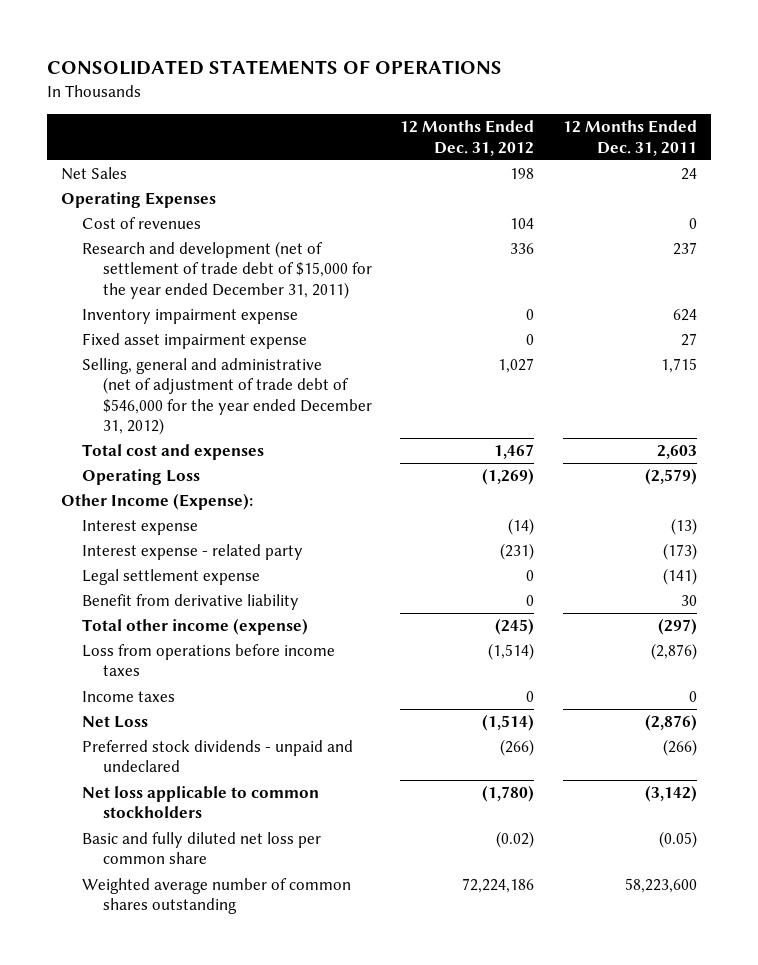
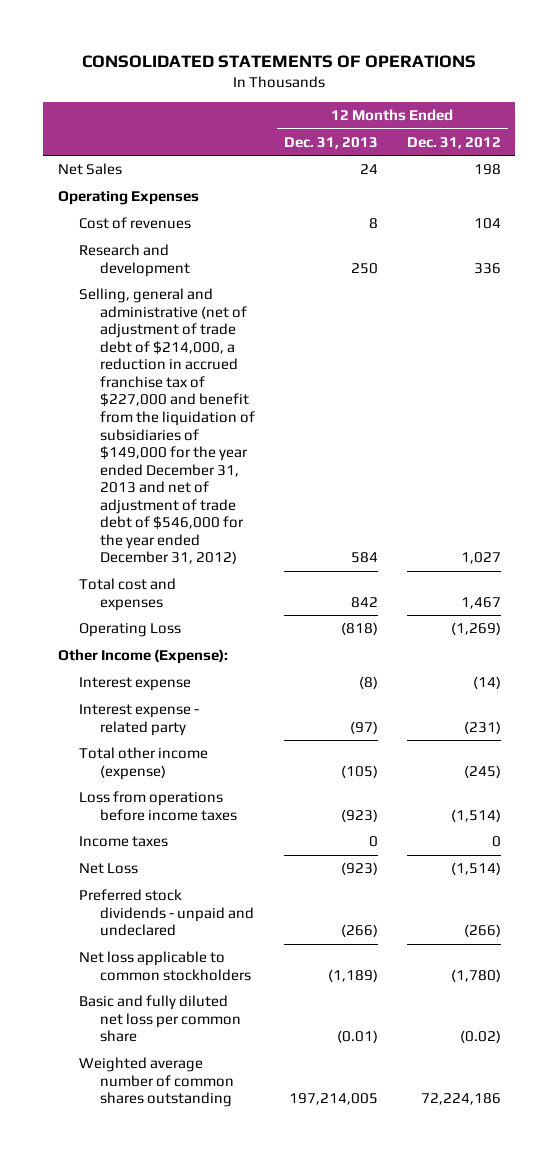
- | 12 Months Ended Dec. 31, 2012 | 12 Months Ended Dec. 31, 2011
+ | 12 Months Ended Dec. 31, 2013 | 12 Months Ended Dec. 31, 2012
- Research and development (net of settlement of trade debt of $15,000 for the year ended December 31, 2011) | 336 | 237
- Inventory impairment expense | 0 | 624
- Fixed asset impairment expense | 0 | 27
- Selling, general and administrative (net of adjustment of trade debt of $546,000 for the year ended December 31, 2012) | 1,027 | 1,715
+ Research and development | 250 | 336
+ Selling, general and administrative (net of adjustment of trade debt of $214,000, a reduction in accrued franchise tax of $227,000 and benefit from the liquidation of subsidiaries of $149,000 for the year ended December 31, 2013 and net of adjustment of trade debt of $546,000 for the year ended December 31, 2012) | 584 | 1,027
- Legal settlement expense | 0 | (141)
- Benefit from derivative liability | 0 | 30

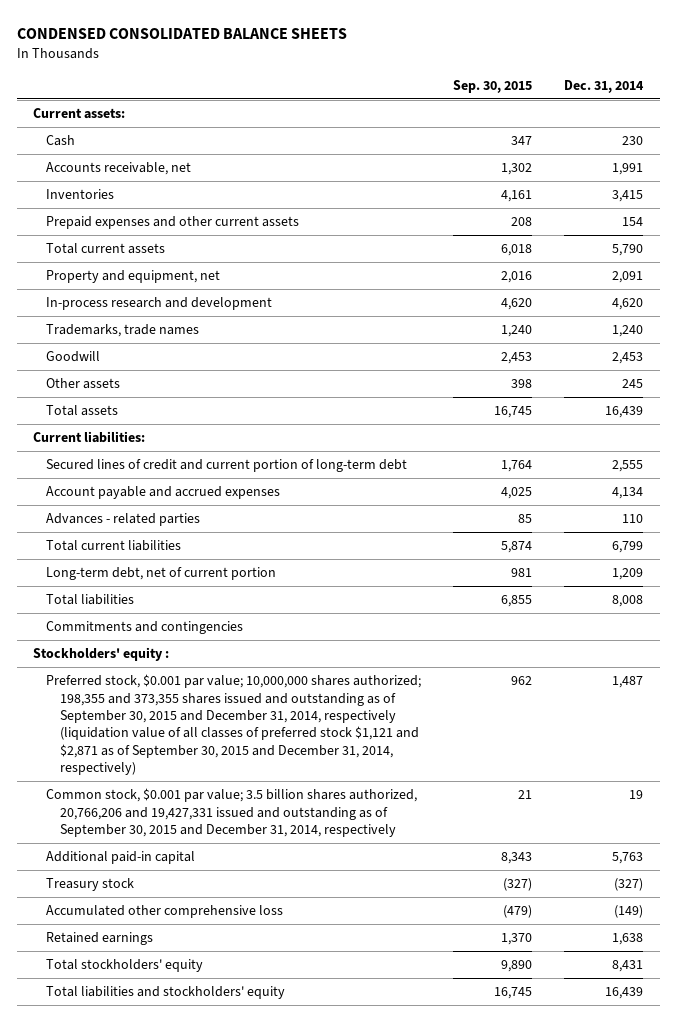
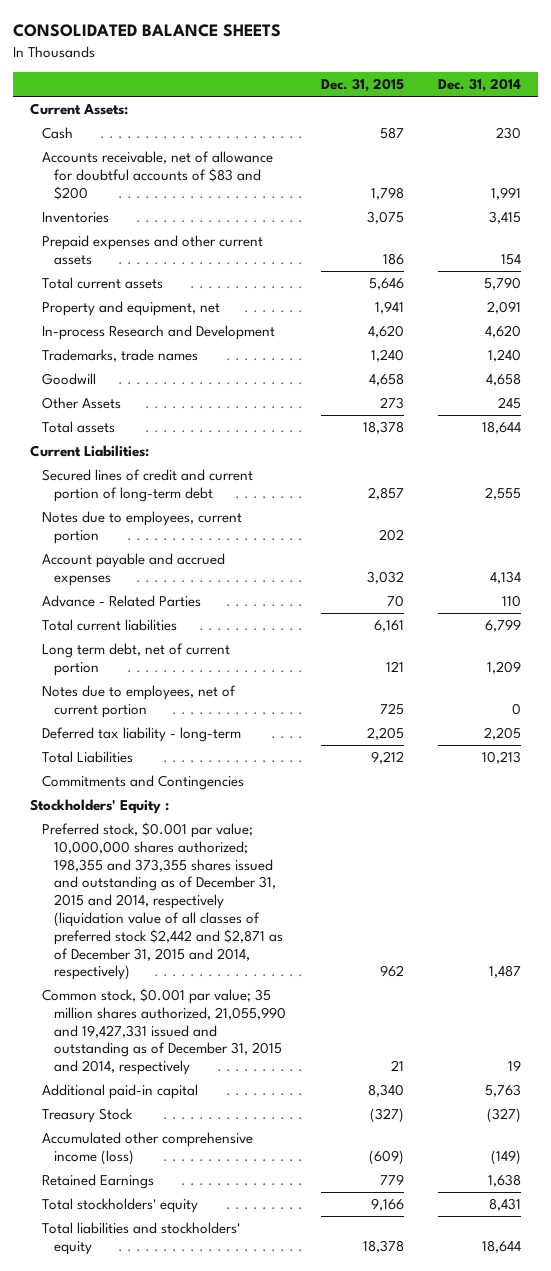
- CONDENSED CONSOLIDATED BALANCE SHEETS
+ CONSOLIDATED BALANCE SHEETS
- | Sep. 30, 2015 | Dec. 31, 2014
+ | Dec. 31, 2015 | Dec. 31, 2014
- Current assets:
+ Current Assets:
- Accounts receivable, net | 1,302 | 1,991
+ Accounts receivable, net of allowance for doubtful accounts of $83 and $200 | 1,798 | 1,991
- In-process research and development | 4,620 | 4,620
+ In-process Research and Development | 4,620 | 4,620
- Goodwill | 2,453 | 2,453
- Other assets | 398 | 245
- Total assets | 16,745 | 16,439
- Current liabilities:
+ Goodwill | 4,658 | 4,658
+ Other Assets | 273 | 245
+ Total assets | 18,378 | 18,644
+ Current Liabilities:
+ Notes due to employees, current portion | 202 |
- Advances - related parties | 85 | 110
+ Advance - Related Parties | 70 | 110
- Long-term debt, net of current portion | 981 | 1,209
- Total liabilities | 6,855 | 8,008
- Commitments and contingencies
- Stockholders' equity :
- Preferred stock, $0.001 par value; 10,000,000 shares authorized; 198,355 and 373,355 shares issued and outstanding as of September 30, 2015 and December 31, 2014, respectively (liquidation value of all classes of preferred stock $1,121 and $2,871 as of September 30, 2015 and December 31, 2014, respectively) | 962 | 1,487
- Common stock, $0.001 par value; 3.5 billion shares authorized, 20,766,206 and 19,427,331 issued and outstanding as of September 30, 2015 and December 31, 2014, respectively | 21 | 19
+ Long term debt, net of current portion | 121 | 1,209
+ Notes due to employees, net of current portion | 725 | 0
+ Deferred tax liability - long-term | 2,205 | 2,205
+ Total Liabilities | 9,212 | 10,213
+ Commitments and Contingencies
+ Stockholders' Equity :
+ Preferred stock, $0.001 par value; 10,000,000 shares authorized; 198,355 and 373,355 shares issued and outstanding as of December 31, 2015 and 2014, respectively (liquidation value of all classes of preferred stock $2,442 and $2,871 as of December 31, 2015 and 2014, respectively) | 962 | 1,487
+ Common stock, $0.001 par value; 35 million shares authorized, 21,055,990 and 19,427,331 issued and outstanding as of December 31, 2015 and 2014, respectively | 21 | 19
- Treasury stock | (327) | (327)
- Accumulated other comprehensive loss | (479) | (149)
- Retained earnings | 1,370 | 1,638
+ Treasury Stock | (327) | (327)
+ Accumulated other comprehensive income (loss) | (609) | (149)
+ Retained Earnings | 779 | 1,638
- Total liabilities and stockholders' equity | 16,745 | 16,439
+ Total liabilities and stockholders' equity | 18,378 | 18,644

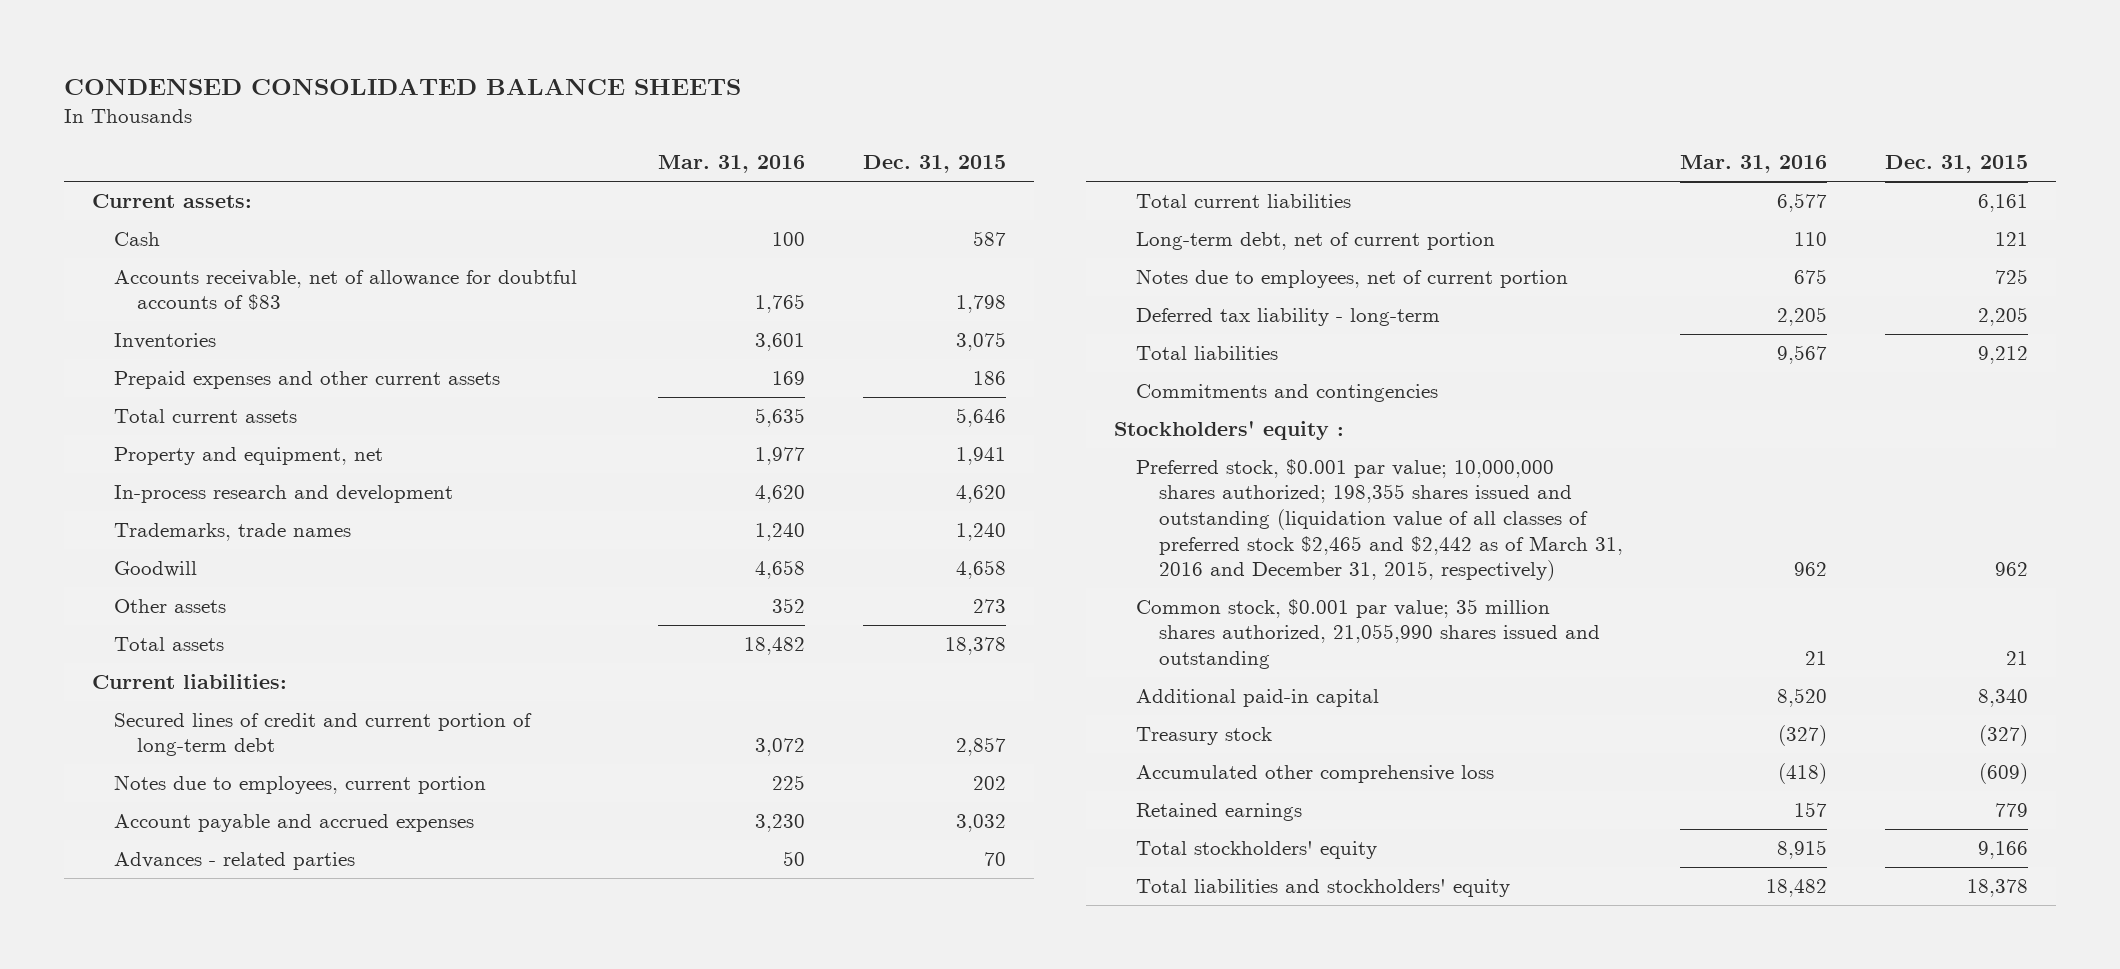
- CONSOLIDATED BALANCE SHEETS
+ CONDENSED CONSOLIDATED BALANCE SHEETS
- | Dec. 31, 2015 | Dec. 31, 2014
+ | Mar. 31, 2016 | Dec. 31, 2015
- Current Assets:
+ Current assets:
- Accounts receivable, net of allowance for doubtful accounts of $83 and $200 | 1,798 | 1,991
+ Accounts receivable, net of allowance for doubtful accounts of $83 | 1,765 | 1,798
- In-process Research and Development | 4,620 | 4,620
+ In-process research and development | 4,620 | 4,620
- Other Assets | 273 | 245
+ Other assets | 352 | 273
- Current Liabilities:
+ Current liabilities:
- Advance - Related Parties | 70 | 110
+ Advances - related parties | 50 | 70
- Long term debt, net of current portion | 121 | 1,209
+ Long-term debt, net of current portion | 110 | 121
- Total Liabilities | 9,212 | 10,213
- Commitments and Contingencies
- Stockholders' Equity :
- Preferred stock, $0.001 par value; 10,000,000 shares authorized; 198,355 and 373,355 shares issued and outstanding as of December 31, 2015 and 2014, respectively (liquidation value of all classes of preferred stock $2,442 and $2,871 as of December 31, 2015 and 2014, respectively) | 962 | 1,487
- Common stock, $0.001 par value; 35 million shares authorized, 21,055,990 and 19,427,331 issued and outstanding as of December 31, 2015 and 2014, respectively | 21 | 19
+ Total liabilities | 9,567 | 9,212
+ Commitments and contingencies
+ Stockholders' equity :
+ Preferred stock, $0.001 par value; 10,000,000 shares authorized; 198,355 shares issued and outstanding (liquidation value of all classes of preferred stock $2,465 and $2,442 as of March 31, 2016 and December 31, 2015, respectively) | 962 | 962
+ Common stock, $0.001 par value; 35 million shares authorized, 21,055,990 shares issued and outstanding | 21 | 21
- Treasury Stock | (327) | (327)
- Accumulated other comprehensive income (loss) | (609) | (149)
- Retained Earnings | 779 | 1,638
+ Treasury stock | (327) | (327)
+ Accumulated other comprehensive loss | (418) | (609)
+ Retained earnings | 157 | 779

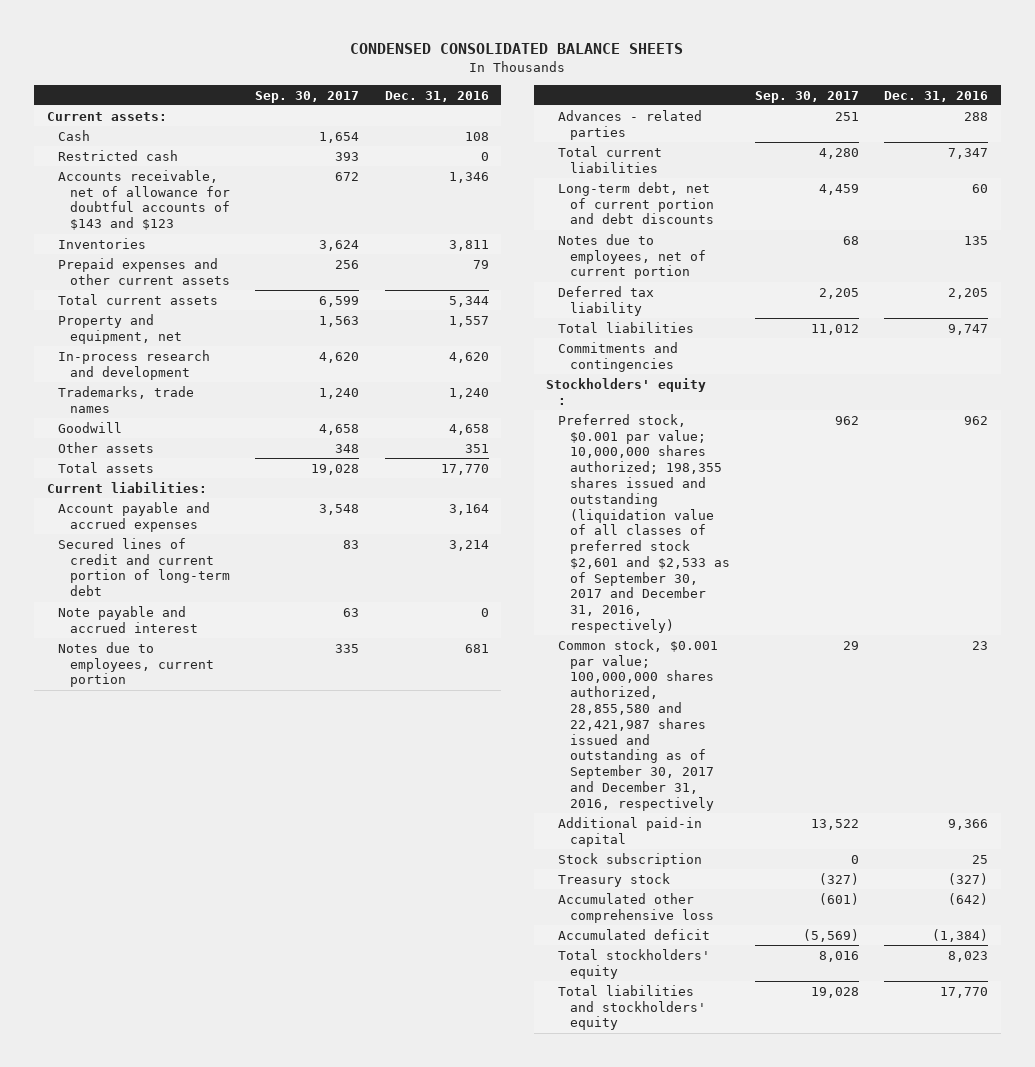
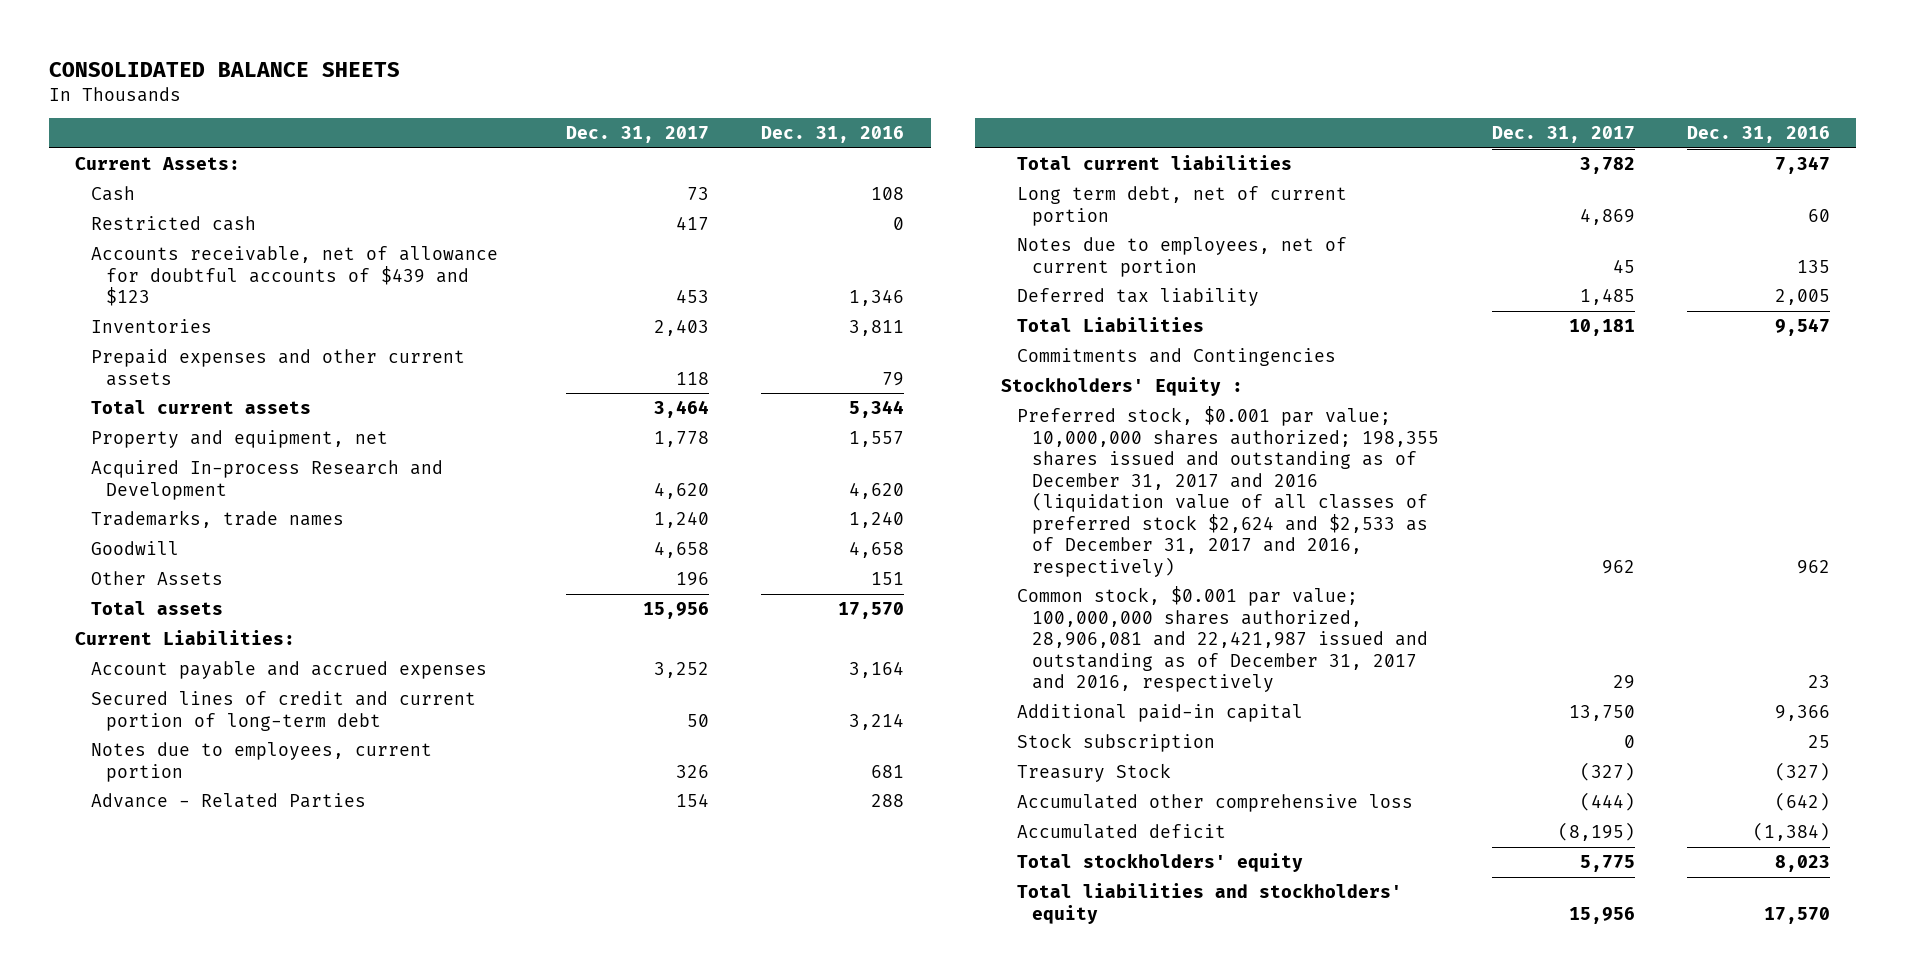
- CONDENSED CONSOLIDATED BALANCE SHEETS
+ CONSOLIDATED BALANCE SHEETS
- | Sep. 30, 2017 | Dec. 31, 2016
+ | Dec. 31, 2017 | Dec. 31, 2016
- Current assets:
+ Current Assets:
- Accounts receivable, net of allowance for doubtful accounts of $143 and $123 | 672 | 1,346
+ Accounts receivable, net of allowance for doubtful accounts of $439 and $123 | 453 | 1,346
- In-process research and development | 4,620 | 4,620
+ Acquired In-process Research and Development | 4,620 | 4,620
- Other assets | 348 | 351
- Total assets | 19,028 | 17,770
- Current liabilities:
+ Other Assets | 196 | 151
+ Total assets | 15,956 | 17,570
+ Current Liabilities:
- Note payable and accrued interest | 63 | 0
- Advances - related parties | 251 | 288
+ Advance - Related Parties | 154 | 288
- Long-term debt, net of current portion and debt discounts | 4,459 | 60
+ Long term debt, net of current portion | 4,869 | 60
- Deferred tax liability | 2,205 | 2,205
- Total liabilities | 11,012 | 9,747
- Commitments and contingencies
- Stockholders' equity :
- Preferred stock, $0.001 par value; 10,000,000 shares authorized; 198,355 shares issued and outstanding (liquidation value of all classes of preferred stock $2,601 and $2,533 as of September 30, 2017 and December 31, 2016, respectively) | 962 | 962
- Common stock, $0.001 par value; 100,000,000 shares authorized, 28,855,580 and 22,421,987 shares issued and outstanding as of September 30, 2017 and December 31, 2016, respectively | 29 | 23
+ Deferred tax liability | 1,485 | 2,005
+ Total Liabilities | 10,181 | 9,547
+ Commitments and Contingencies
+ Stockholders' Equity :
+ Preferred stock, $0.001 par value; 10,000,000 shares authorized; 198,355 shares issued and outstanding as of December 31, 2017 and 2016 (liquidation value of all classes of preferred stock $2,624 and $2,533 as of December 31, 2017 and 2016, respectively) | 962 | 962
+ Common stock, $0.001 par value; 100,000,000 shares authorized, 28,906,081 and 22,421,987 issued and outstanding as of December 31, 2017 and 2016, respectively | 29 | 23
- Treasury stock | (327) | (327)
+ Treasury Stock | (327) | (327)
- Total liabilities and stockholders' equity | 19,028 | 17,770
+ Total liabilities and stockholders' equity | 15,956 | 17,570

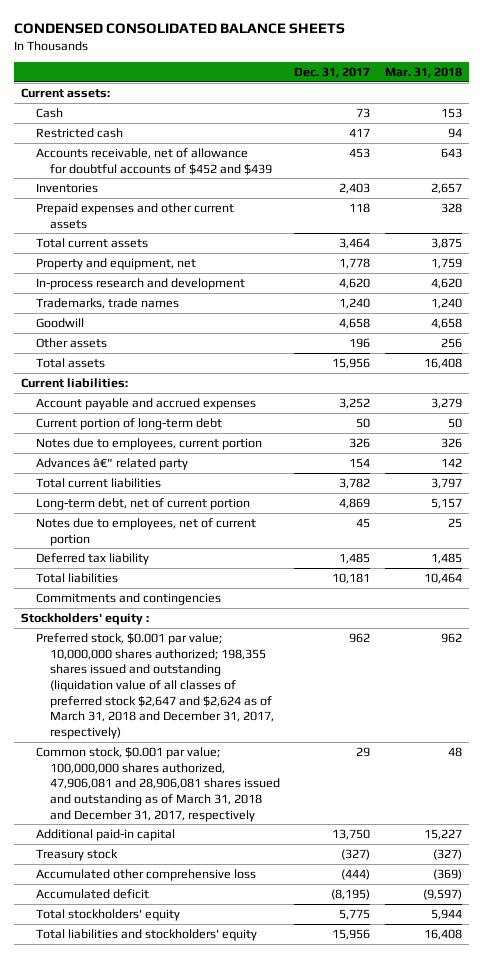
- CONSOLIDATED BALANCE SHEETS
+ CONDENSED CONSOLIDATED BALANCE SHEETS
- | Dec. 31, 2017 | Dec. 31, 2016
+ | Dec. 31, 2017 | Mar. 31, 2018
- Current Assets:
+ Current assets:
- Accounts receivable, net of allowance for doubtful accounts of $439 and $123 | 453 | 1,346
+ Accounts receivable, net of allowance for doubtful accounts of $452 and $439 | 453 | 643
- Acquired In-process Research and Development | 4,620 | 4,620
+ In-process research and development | 4,620 | 4,620
- Other Assets | 196 | 151
+ Other assets | 196 | 256
- Current Liabilities:
+ Current liabilities:
- Secured lines of credit and current portion of long-term debt | 50 | 3,214
+ Current portion of long-term debt | 50 | 50
- Advance - Related Parties | 154 | 288
+ Advances â€" related party | 154 | 142
- Long term debt, net of current portion | 4,869 | 60
+ Long-term debt, net of current portion | 4,869 | 5,157
- Total Liabilities | 10,181 | 9,547
- Commitments and Contingencies
- Stockholders' Equity :
- Preferred stock, $0.001 par value; 10,000,000 shares authorized; 198,355 shares issued and outstanding as of December 31, 2017 and 2016 (liquidation value of all classes of preferred stock $2,624 and $2,533 as of December 31, 2017 and 2016, respectively) | 962 | 962
- Common stock, $0.001 par value; 100,000,000 shares authorized, 28,906,081 and 22,421,987 issued and outstanding as of December 31, 2017 and 2016, respectively | 29 | 23
+ Total liabilities | 10,181 | 10,464
+ Commitments and contingencies
+ Stockholders' equity :
+ Preferred stock, $0.001 par value; 10,000,000 shares authorized; 198,355 shares issued and outstanding (liquidation value of all classes of preferred stock $2,647 and $2,624 as of March 31, 2018 and December 31, 2017, respectively) | 962 | 962
+ Common stock, $0.001 par value; 100,000,000 shares authorized, 47,906,081 and 28,906,081 shares issued and outstanding as of March 31, 2018 and December 31, 2017, respectively | 29 | 48
- Stock subscription | 0 | 25
- Treasury Stock | (327) | (327)
+ Treasury stock | (327) | (327)

